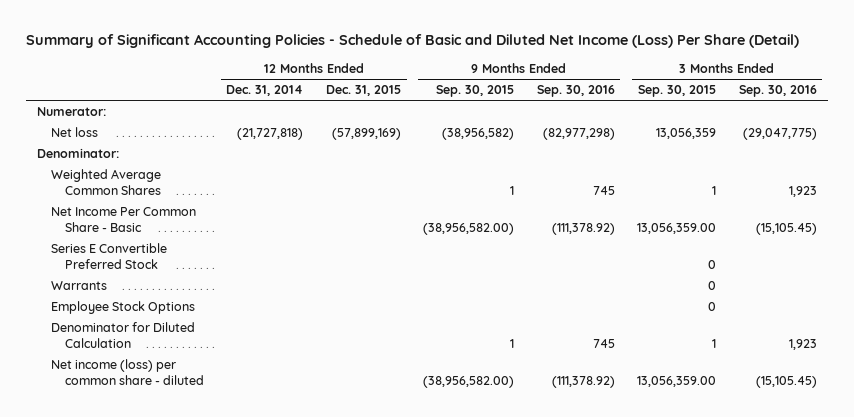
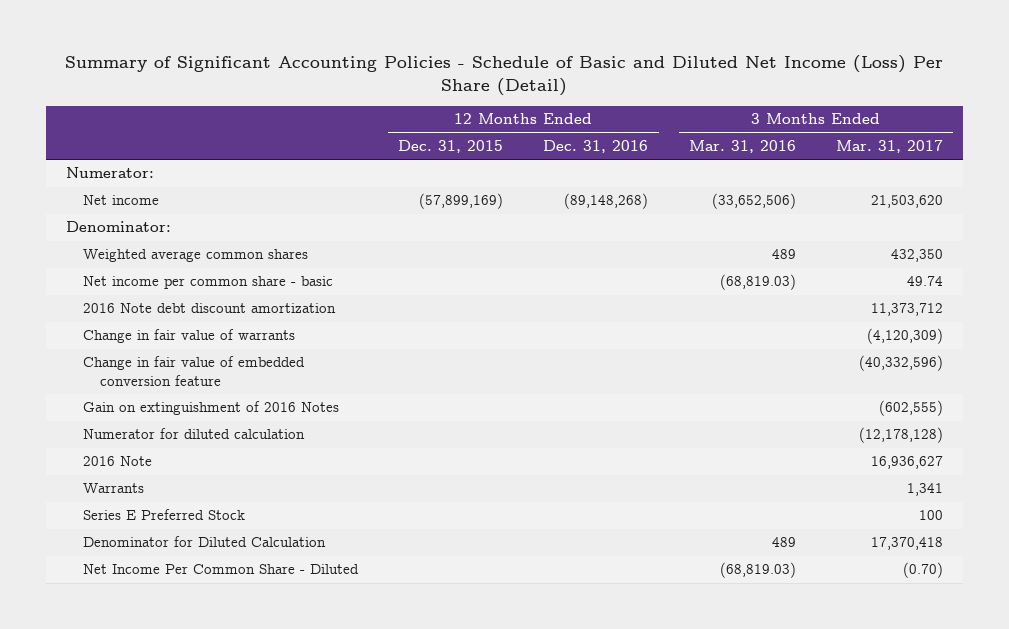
- | 12 Months Ended Dec. 31, 2014 | 12 Months Ended Dec. 31, 2015 | 9 Months Ended Sep. 30, 2015 | 9 Months Ended Sep. 30, 2016 | 3 Months Ended Sep. 30, 2015 | 3 Months Ended Sep. 30, 2016
+ | 12 Months Ended Dec. 31, 2015 | 12 Months Ended Dec. 31, 2016 | 3 Months Ended Mar. 31, 2016 | 3 Months Ended Mar. 31, 2017
- Net loss | (21,727,818) | (57,899,169) | (38,956,582) | (82,977,298) | 13,056,359 | (29,047,775)
+ Net income | (57,899,169) | (89,148,268) | (33,652,506) | 21,503,620
- Weighted Average Common Shares | | | 1 | 745 | 1 | 1,923
- Net Income Per Common Share - Basic | | | (38,956,582.00) | (111,378.92) | 13,056,359.00 | (15,105.45)
- Series E Convertible Preferred Stock | | | | | 0 |
+ Weighted average common shares | | | 489 | 432,350
+ Net income per common share - basic | | | (68,819.03) | 49.74
+ 2016 Note debt discount amortization | | | | 11,373,712
+ Change in fair value of warrants | | | | (4,120,309)
+ Change in fair value of embedded conversion feature | | | | (40,332,596)
+ Gain on extinguishment of 2016 Notes | | | | (602,555)
+ Numerator for diluted calculation | | | | (12,178,128)
+ 2016 Note | | | | 16,936,627
- Employee Stock Options | | | | | 0 |
+ Series E Preferred Stock | | | | 100
- Net income (loss) per common share - diluted | | | (38,956,582.00) | (111,378.92) | 13,056,359.00 | (15,105.45)
+ Net Income Per Common Share - Diluted | | | (68,819.03) | (0.70)

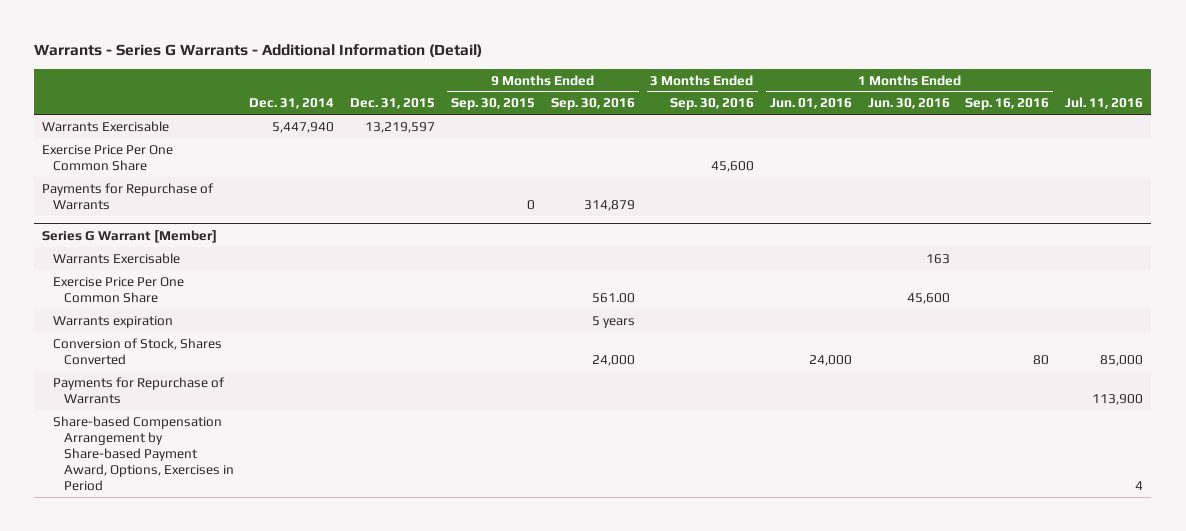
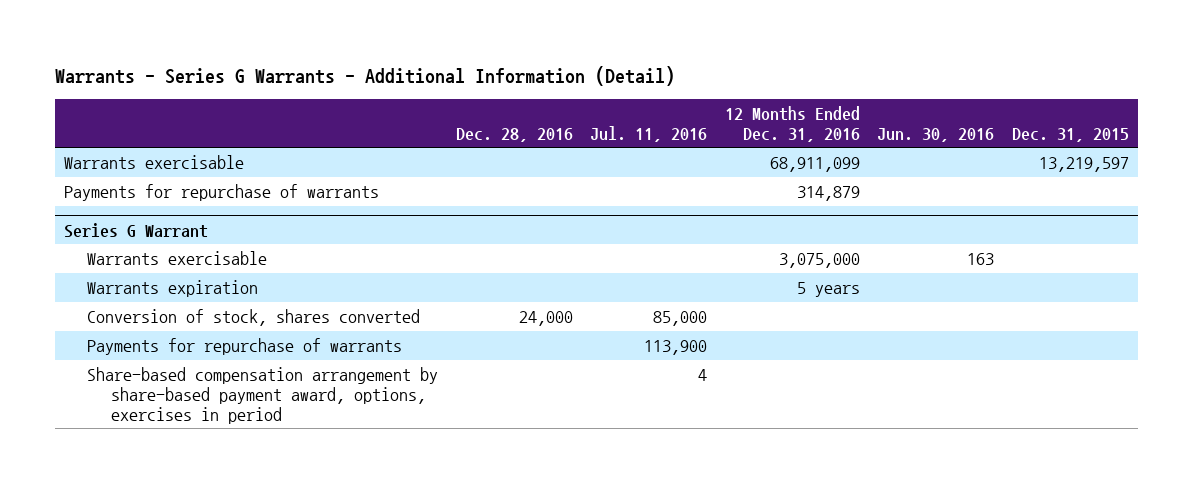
- | Dec. 31, 2014 | Dec. 31, 2015 | 9 Months Ended Sep. 30, 2015 | 9 Months Ended Sep. 30, 2016 | 3 Months Ended Sep. 30, 2016 | 1 Months Ended Jun. 01, 2016 | 1 Months Ended Jun. 30, 2016 | 1 Months Ended Sep. 16, 2016 | Jul. 11, 2016
+ | Dec. 28, 2016 | Jul. 11, 2016 | 12 Months Ended Dec. 31, 2016 | Jun. 30, 2016 | Dec. 31, 2015
- Warrants Exercisable | 5,447,940 | 13,219,597 | | | | | | |
- Exercise Price Per One Common Share | | | | | 45,600 | | | |
- Payments for Repurchase of Warrants | | | 0 | 314,879 | | | | |
- Series G Warrant [Member]
- Warrants Exercisable | | | | | | | 163 | |
- Exercise Price Per One Common Share | | | | 561.00 | | | 45,600 | |
+ Warrants exercisable | | | 68,911,099 | | 13,219,597
+ Payments for repurchase of warrants | | | 314,879 | |
+ Series G Warrant
+ Warrants exercisable | | | 3,075,000 | 163 |
- Conversion of Stock, Shares Converted | | | | 24,000 | | 24,000 | | 80 | 85,000
- Payments for Repurchase of Warrants | | | | | | | | | 113,900
- Share-based Compensation Arrangement by Share-based Payment Award, Options, Exercises in Period | | | | | | | | | 4
+ Conversion of stock, shares converted | 24,000 | 85,000 | | |
+ Payments for repurchase of warrants | | 113,900 | | |
+ Share-based compensation arrangement by share-based payment award, options, exercises in period | | 4 | | |

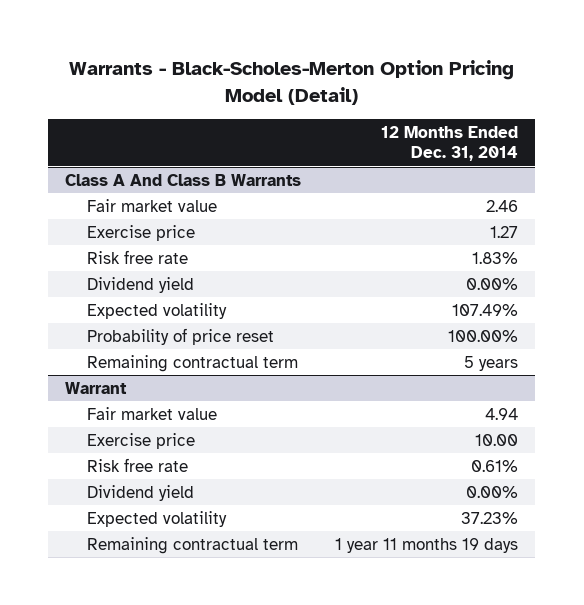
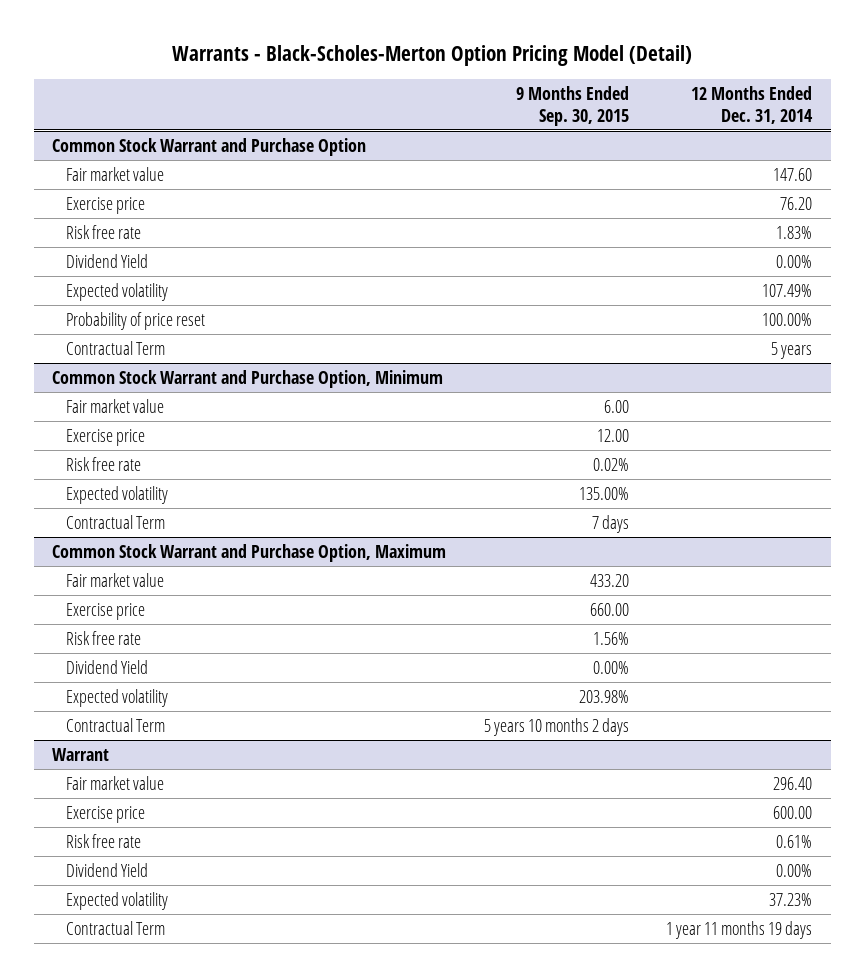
- | 12 Months Ended Dec. 31, 2014
+ | 9 Months Ended Sep. 30, 2015 | 12 Months Ended Dec. 31, 2014
- Class A And Class B Warrants
- Fair market value | 2.46
- Exercise price | 1.27
+ Common Stock Warrant and Purchase Option
+ Fair market value | | 147.60
+ Exercise price | | 76.20
- Dividend yield | 0.00%
+ Dividend Yield | | 0.00%
- Remaining contractual term | 5 years
+ Contractual Term | | 5 years
+ Common Stock Warrant and Purchase Option, Minimum
+ Fair market value | 6.00 |
+ Exercise price | 12.00 |
+ Risk free rate | 0.02% |
+ Expected volatility | 135.00% |
+ Contractual Term | 7 days |
+ Common Stock Warrant and Purchase Option, Maximum
+ Fair market value | 433.20 |
+ Exercise price | 660.00 |
+ Risk free rate | 1.56% |
+ Dividend Yield | 0.00% |
+ Expected volatility | 203.98% |
+ Contractual Term | 5 years 10 months 2 days |
@ Warrant
- Fair market value | 4.94
- Exercise price | 10.00
+ Fair market value | | 296.40
+ Exercise price | | 600.00
- Dividend yield | 0.00%
+ Dividend Yield | | 0.00%
- Remaining contractual term | 1 year 11 months 19 days
+ Contractual Term | | 1 year 11 months 19 days

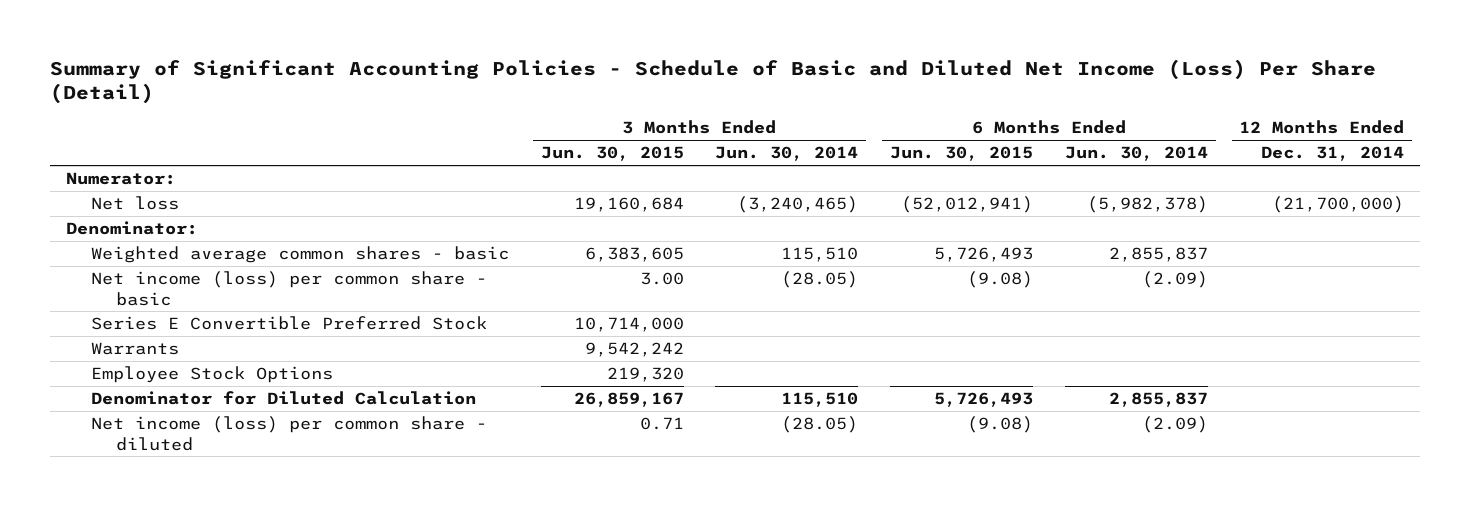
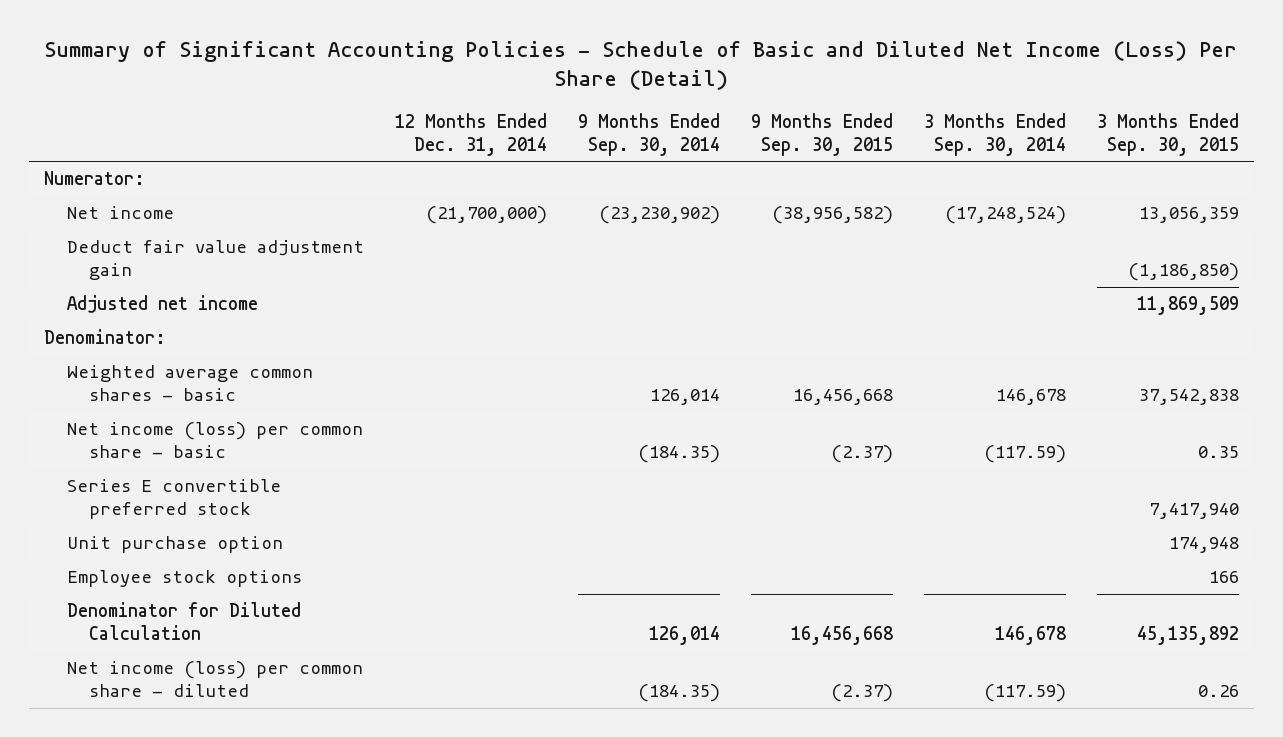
- | 3 Months Ended Jun. 30, 2015 | 3 Months Ended Jun. 30, 2014 | 6 Months Ended Jun. 30, 2015 | 6 Months Ended Jun. 30, 2014 | 12 Months Ended Dec. 31, 2014
+ | 12 Months Ended Dec. 31, 2014 | 9 Months Ended Sep. 30, 2014 | 9 Months Ended Sep. 30, 2015 | 3 Months Ended Sep. 30, 2014 | 3 Months Ended Sep. 30, 2015
- Net loss | 19,160,684 | (3,240,465) | (52,012,941) | (5,982,378) | (21,700,000)
+ Net income | (21,700,000) | (23,230,902) | (38,956,582) | (17,248,524) | 13,056,359
+ Deduct fair value adjustment gain | | | | | (1,186,850)
+ Adjusted net income | | | | | 11,869,509
- Series E Convertible Preferred Stock | 10,714,000 | | | |
- Warrants | 9,542,242 | | | |
- Employee Stock Options | 219,320 | | | |
+ Series E convertible preferred stock | | | | | 7,417,940
+ Unit purchase option | | | | | 174,948
+ Employee stock options | | | | | 166

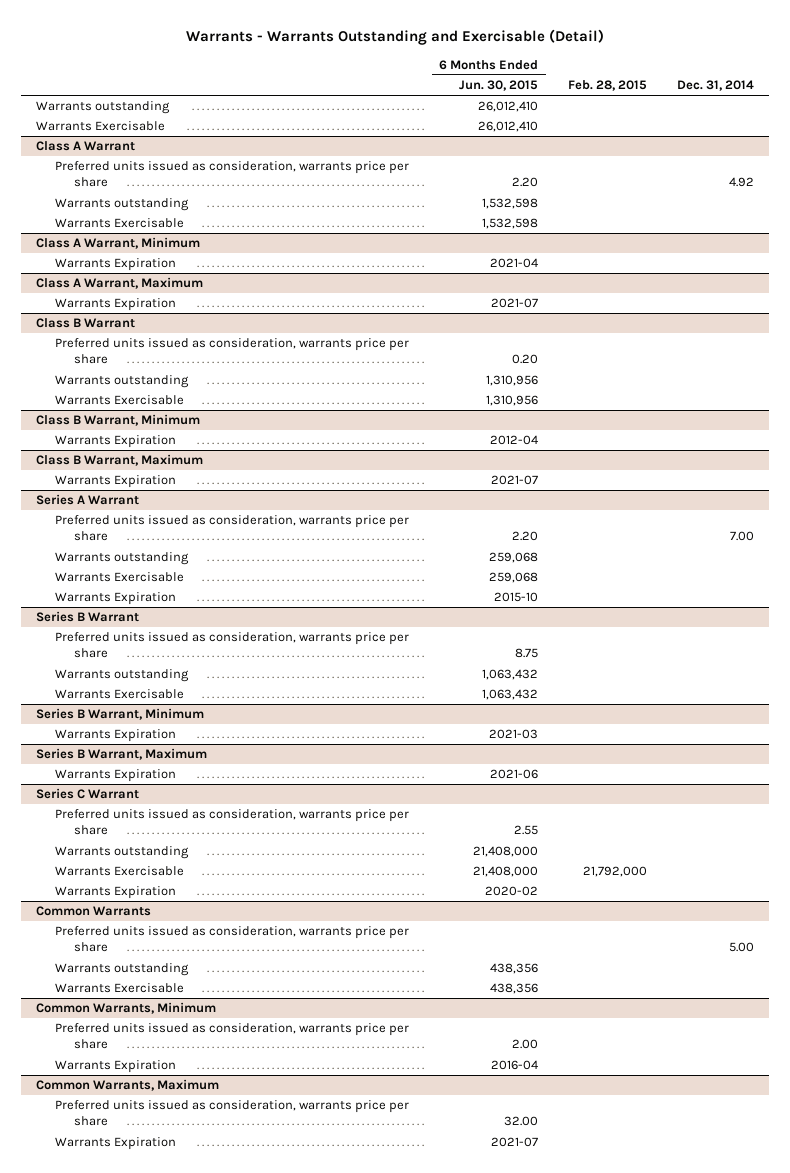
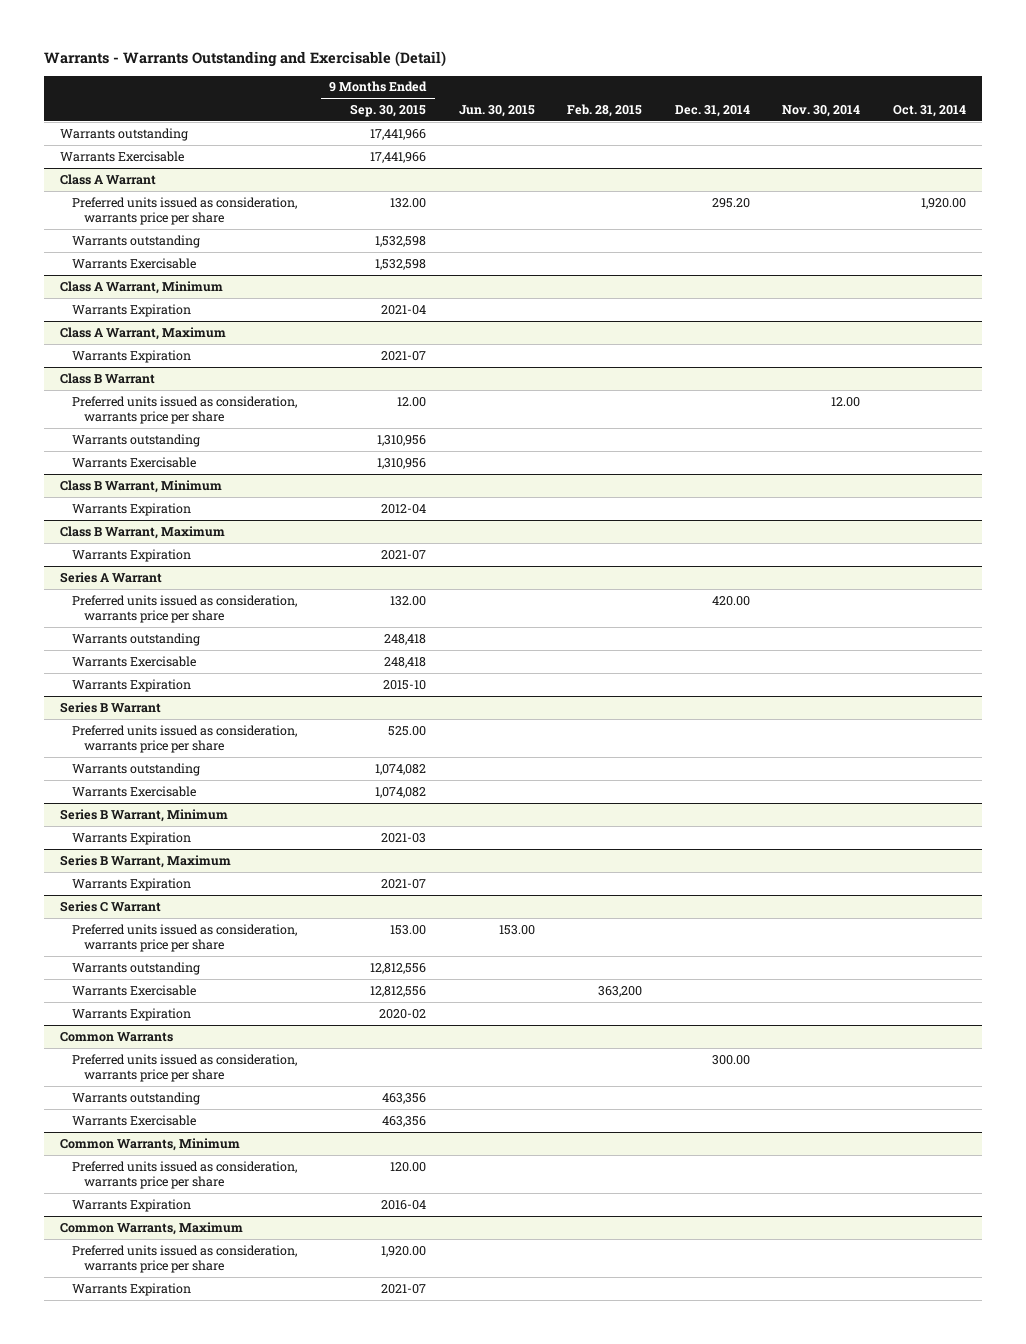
- | 6 Months Ended Jun. 30, 2015 | Feb. 28, 2015 | Dec. 31, 2014
+ | 9 Months Ended Sep. 30, 2015 | Jun. 30, 2015 | Feb. 28, 2015 | Dec. 31, 2014 | Nov. 30, 2014 | Oct. 31, 2014
@ Class A Warrant
- Preferred units issued as consideration, warrants price per share | 2.20 | | 4.92
+ Preferred units issued as consideration, warrants price per share | 132.00 | | | 295.20 | | 1,920.00
@ Series A Warrant
- Preferred units issued as consideration, warrants price per share | 2.20 | | 7.00
+ Preferred units issued as consideration, warrants price per share | 132.00 | | | 420.00 | |
@ Series C Warrant
- Warrants Exercisable | 21,408,000 | 21,792,000 |
+ Warrants Exercisable | 12,812,556 | | 363,200 | | |
@ Common Warrants
- Preferred units issued as consideration, warrants price per share | | | 5.00
+ Preferred units issued as consideration, warrants price per share | | | | 300.00 | |

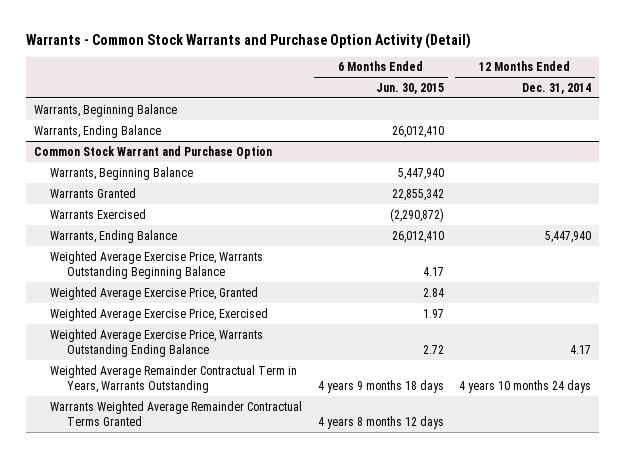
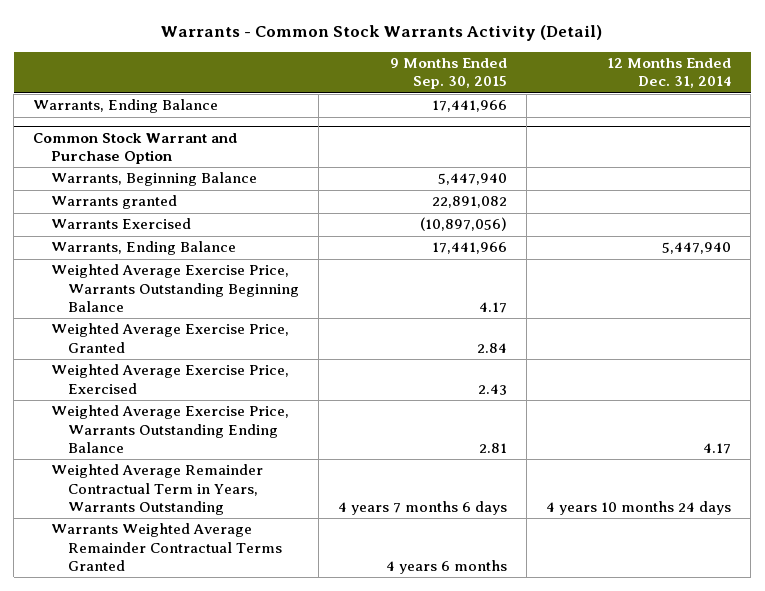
- Warrants - Common Stock Warrants and Purchase Option Activity (Detail)
+ Warrants - Common Stock Warrants Activity (Detail)
- | 6 Months Ended Jun. 30, 2015 | 12 Months Ended Dec. 31, 2014
+ | 9 Months Ended Sep. 30, 2015 | 12 Months Ended Dec. 31, 2014
- Warrants, Beginning Balance
@ Common Stock Warrant and Purchase Option
- Warrants Granted | 22,855,342 |
+ Warrants granted | 22,891,082 |

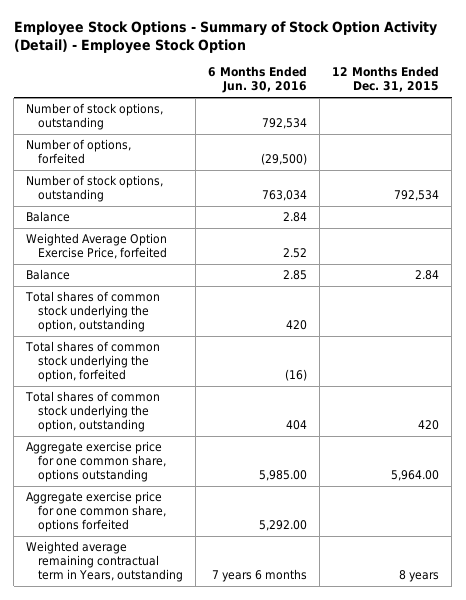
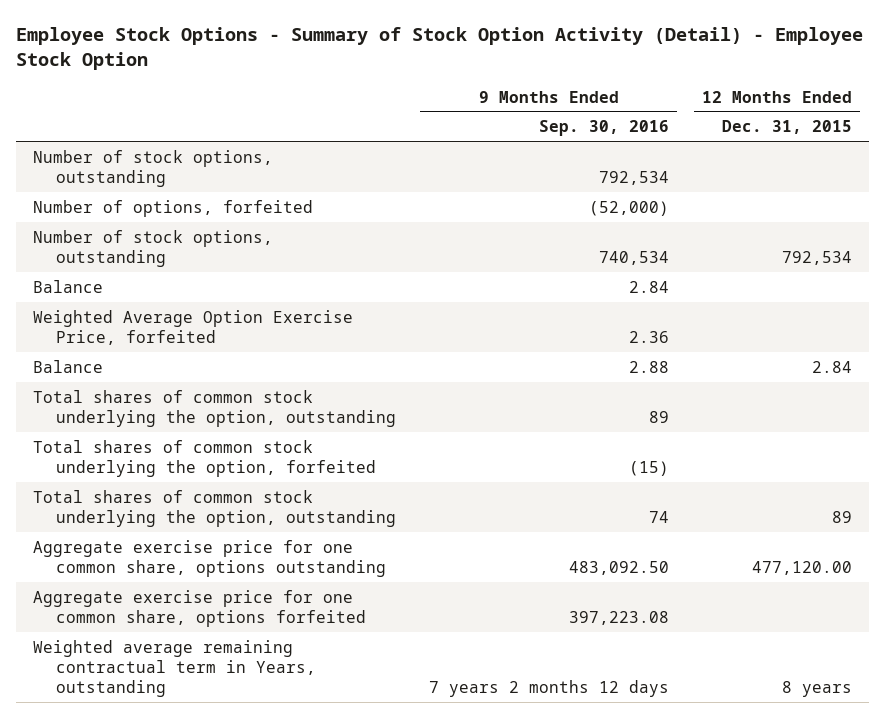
- | 6 Months Ended Jun. 30, 2016 | 12 Months Ended Dec. 31, 2015
+ | 9 Months Ended Sep. 30, 2016 | 12 Months Ended Dec. 31, 2015
- Total shares of common stock underlying the option, outstanding | 404 | 420
- Aggregate exercise price for one common share, options outstanding | 5,985.00 | 5,964.00
+ Total shares of common stock underlying the option, outstanding | 74 | 89
+ Aggregate exercise price for one common share, options outstanding | 483,092.50 | 477,120.00

